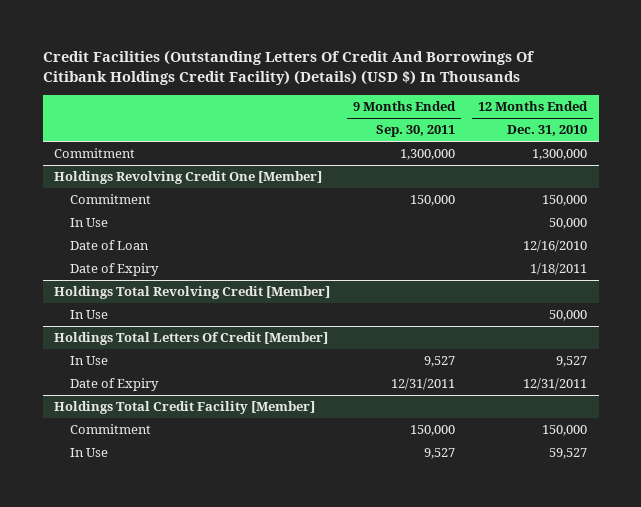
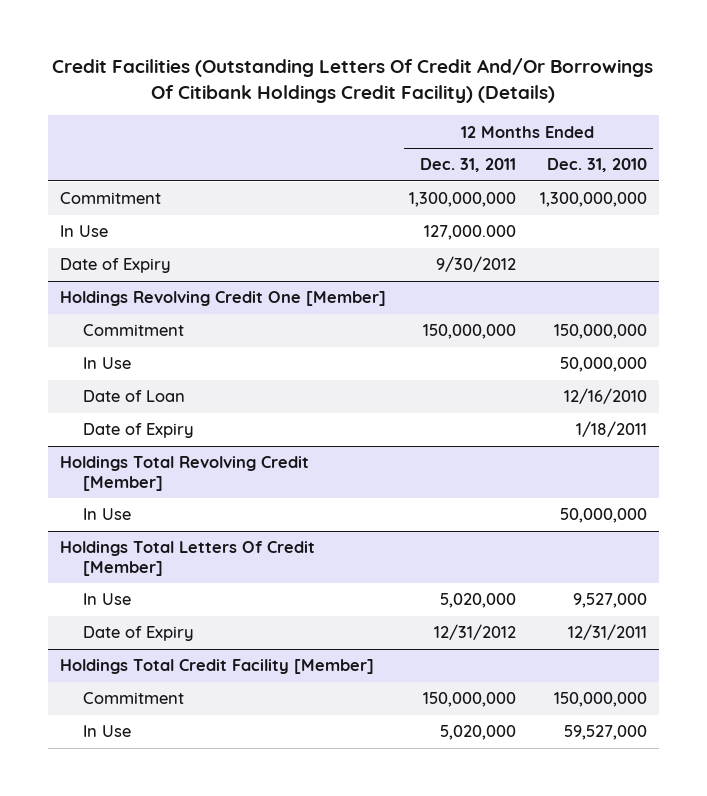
- Credit Facilities (Outstanding Letters Of Credit And Borrowings Of Citibank Holdings Credit Facility) (Details) (USD $) In Thousands
+ Credit Facilities (Outstanding Letters Of Credit And/Or Borrowings Of Citibank Holdings Credit Facility) (Details)
- | 9 Months Ended Sep. 30, 2011 | 12 Months Ended Dec. 31, 2010
+ | 12 Months Ended Dec. 31, 2011 | 12 Months Ended Dec. 31, 2010
- Commitment | 1,300,000 | 1,300,000
+ Commitment | 1,300,000,000 | 1,300,000,000
+ In Use | 127,000.000 |
+ Date of Expiry | 9/30/2012 |
@ Holdings Revolving Credit One [Member]
- Commitment | 150,000 | 150,000
- In Use | | 50,000
+ Commitment | 150,000,000 | 150,000,000
+ In Use | | 50,000,000
@ Holdings Total Revolving Credit [Member]
- In Use | | 50,000
+ In Use | | 50,000,000
@ Holdings Total Letters Of Credit [Member]
- In Use | 9,527 | 9,527
+ In Use | 5,020,000 | 9,527,000
@ Holdings Total Credit Facility [Member]
- Commitment | 150,000 | 150,000
- In Use | 9,527 | 59,527
+ Commitment | 150,000,000 | 150,000,000
+ In Use | 5,020,000 | 59,527,000

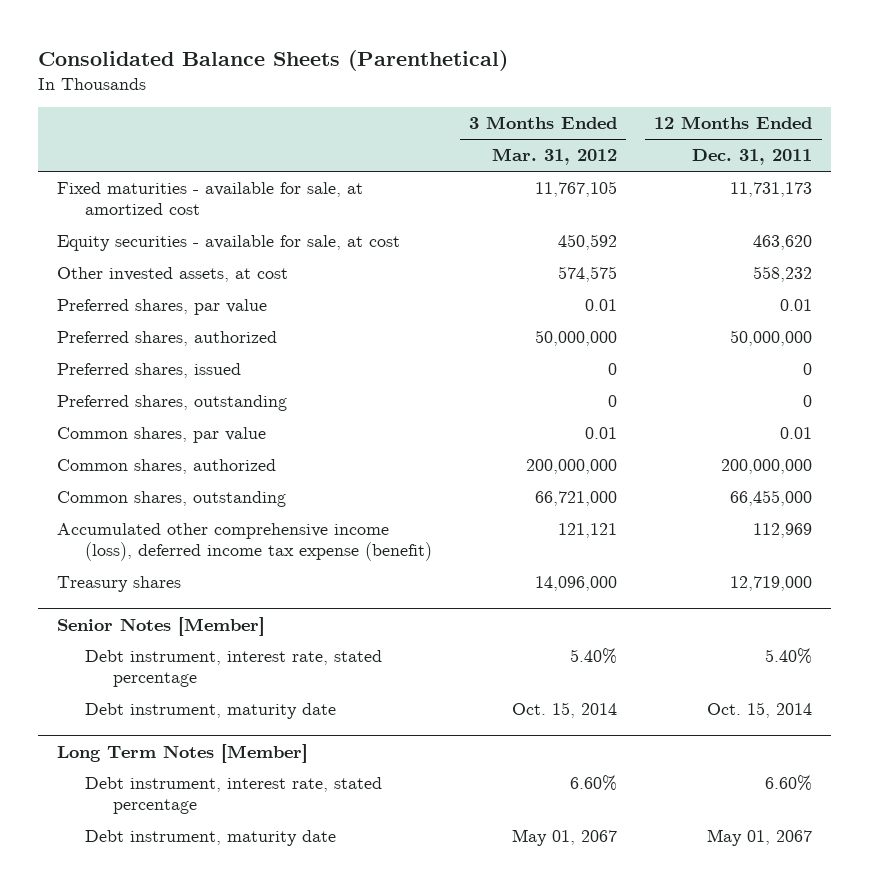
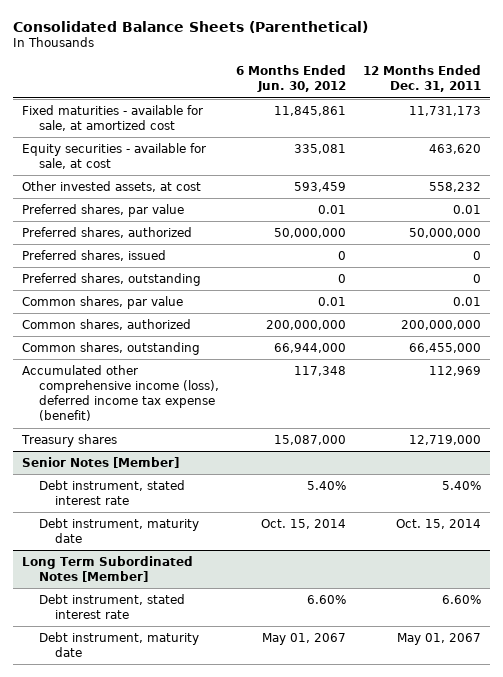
- | 3 Months Ended Mar. 31, 2012 | 12 Months Ended Dec. 31, 2011
+ | 6 Months Ended Jun. 30, 2012 | 12 Months Ended Dec. 31, 2011
@ Senior Notes [Member]
- Debt instrument, interest rate, stated percentage | 5.40% | 5.40%
+ Debt instrument, stated interest rate | 5.40% | 5.40%
- Long Term Notes [Member]
- Debt instrument, interest rate, stated percentage | 6.60% | 6.60%
+ Long Term Subordinated Notes [Member]
+ Debt instrument, stated interest rate | 6.60% | 6.60%

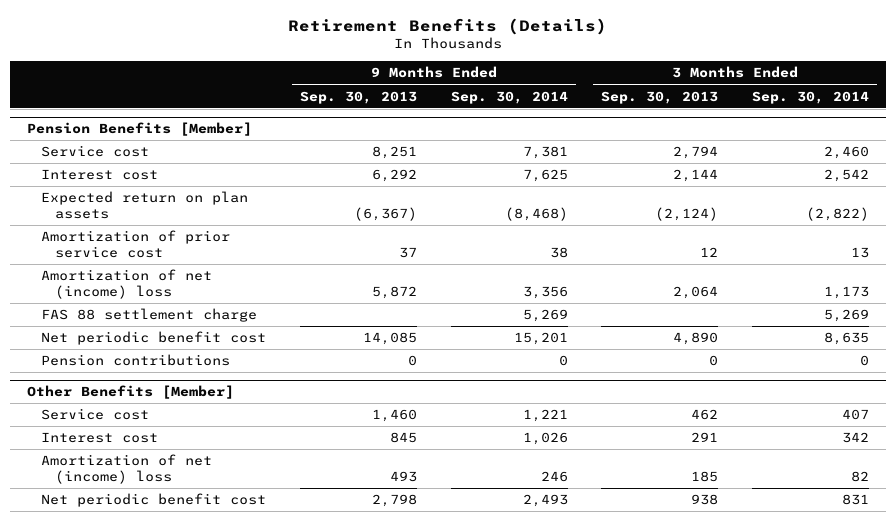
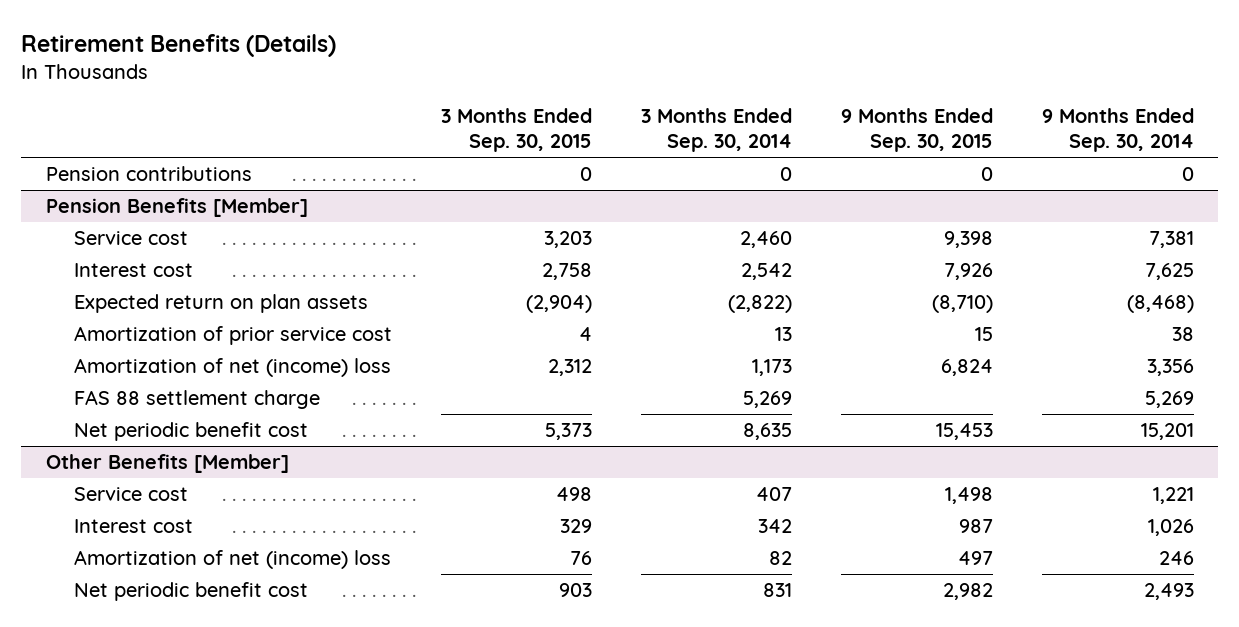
- | 9 Months Ended Sep. 30, 2013 | 9 Months Ended Sep. 30, 2014 | 3 Months Ended Sep. 30, 2013 | 3 Months Ended Sep. 30, 2014
+ | 3 Months Ended Sep. 30, 2015 | 3 Months Ended Sep. 30, 2014 | 9 Months Ended Sep. 30, 2015 | 9 Months Ended Sep. 30, 2014
+ Pension contributions | 0 | 0 | 0 | 0
@ Pension Benefits [Member]
- Pension contributions | 0 | 0 | 0 | 0

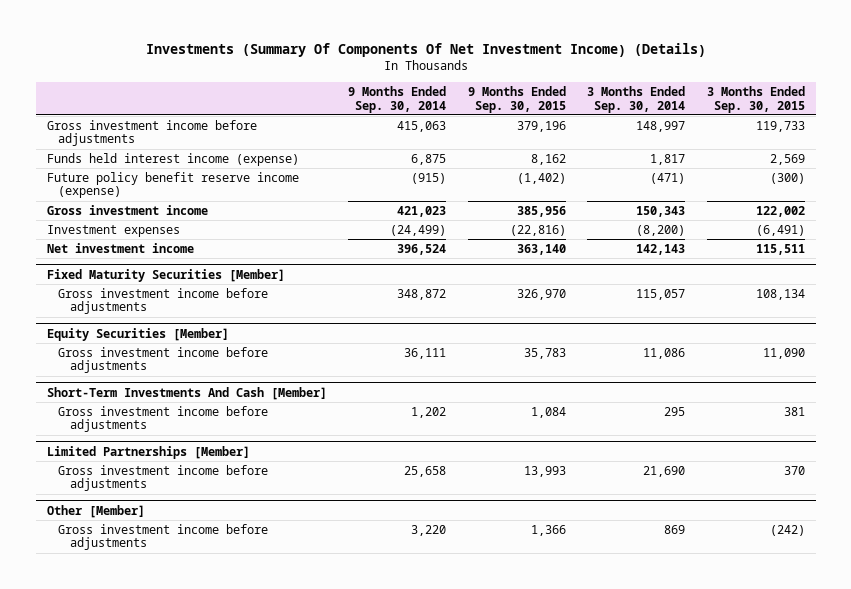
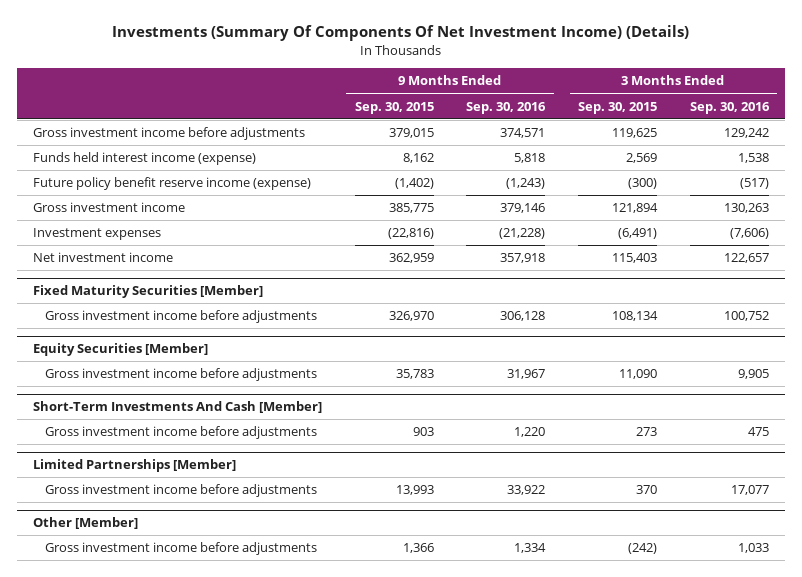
- | 9 Months Ended Sep. 30, 2014 | 9 Months Ended Sep. 30, 2015 | 3 Months Ended Sep. 30, 2014 | 3 Months Ended Sep. 30, 2015
+ | 9 Months Ended Sep. 30, 2015 | 9 Months Ended Sep. 30, 2016 | 3 Months Ended Sep. 30, 2015 | 3 Months Ended Sep. 30, 2016
- Gross investment income before adjustments | 415,063 | 379,196 | 148,997 | 119,733
+ Gross investment income before adjustments | 379,015 | 374,571 | 119,625 | 129,242
- Gross investment income | 421,023 | 385,956 | 150,343 | 122,002
+ Gross investment income | 385,775 | 379,146 | 121,894 | 130,263
- Net investment income | 396,524 | 363,140 | 142,143 | 115,511
+ Net investment income | 362,959 | 357,918 | 115,403 | 122,657
@ Short-Term Investments And Cash [Member]
- Gross investment income before adjustments | 1,202 | 1,084 | 295 | 381
+ Gross investment income before adjustments | 903 | 1,220 | 273 | 475

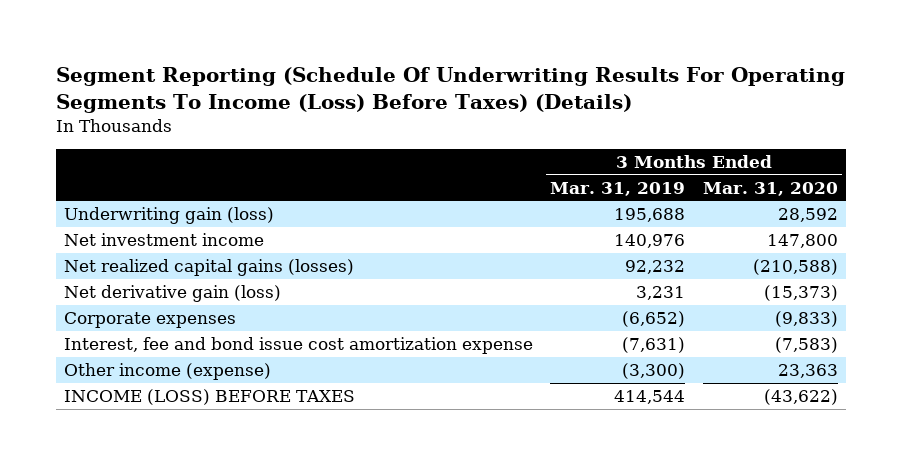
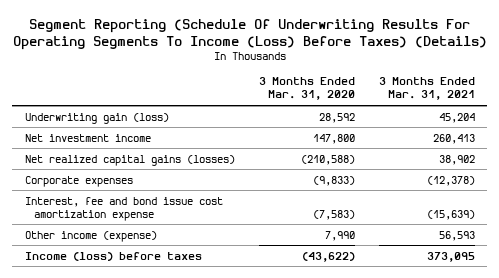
- | 3 Months Ended Mar. 31, 2019 | 3 Months Ended Mar. 31, 2020
+ | 3 Months Ended Mar. 31, 2020 | 3 Months Ended Mar. 31, 2021
- Net derivative gain (loss) | 3,231 | (15,373)
- Other income (expense) | (3,300) | 23,363
- INCOME (LOSS) BEFORE TAXES | 414,544 | (43,622)
+ Other income (expense) | 7,990 | 56,593
+ Income (loss) before taxes | (43,622) | 373,095

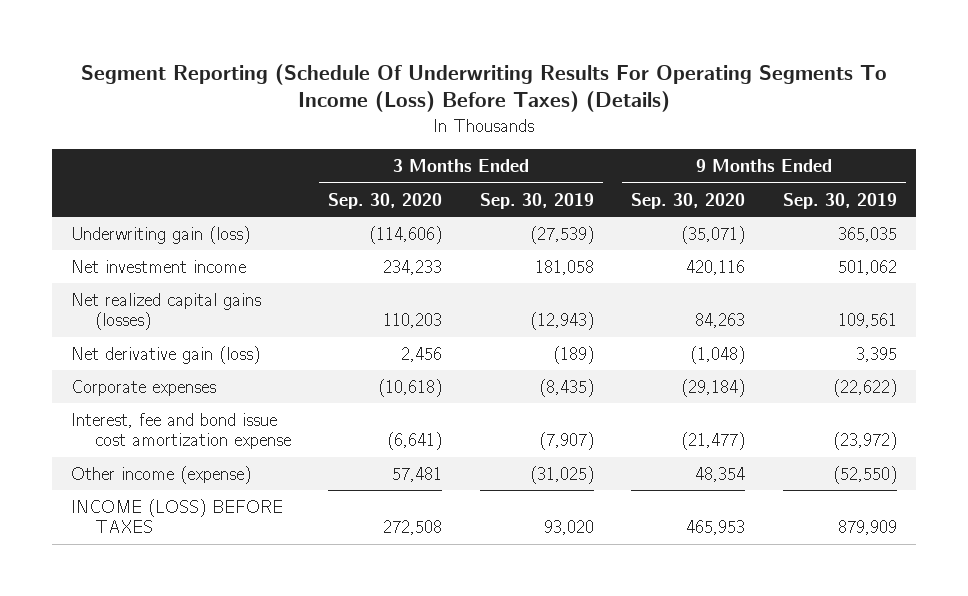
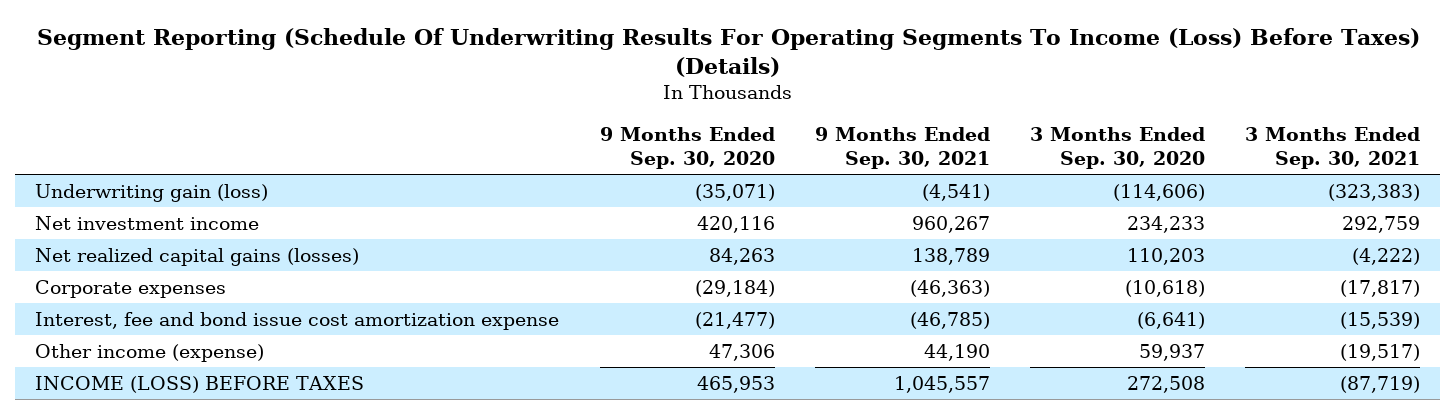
- | 3 Months Ended Sep. 30, 2020 | 3 Months Ended Sep. 30, 2019 | 9 Months Ended Sep. 30, 2020 | 9 Months Ended Sep. 30, 2019
+ | 9 Months Ended Sep. 30, 2020 | 9 Months Ended Sep. 30, 2021 | 3 Months Ended Sep. 30, 2020 | 3 Months Ended Sep. 30, 2021
- Net derivative gain (loss) | 2,456 | (189) | (1,048) | 3,395
- Other income (expense) | 57,481 | (31,025) | 48,354 | (52,550)
+ Other income (expense) | 47,306 | 44,190 | 59,937 | (19,517)

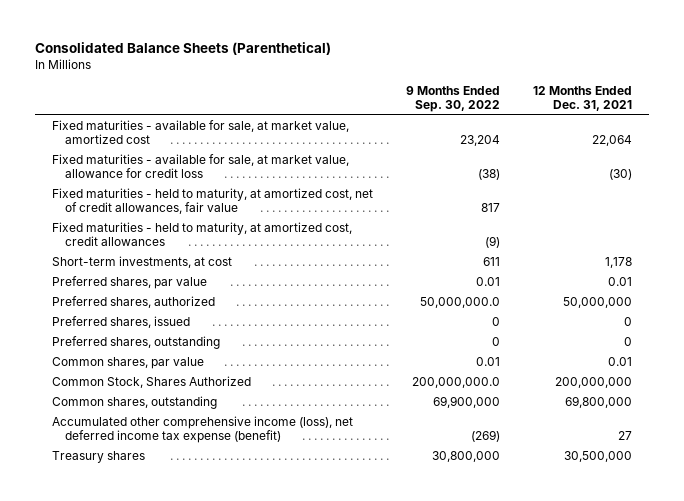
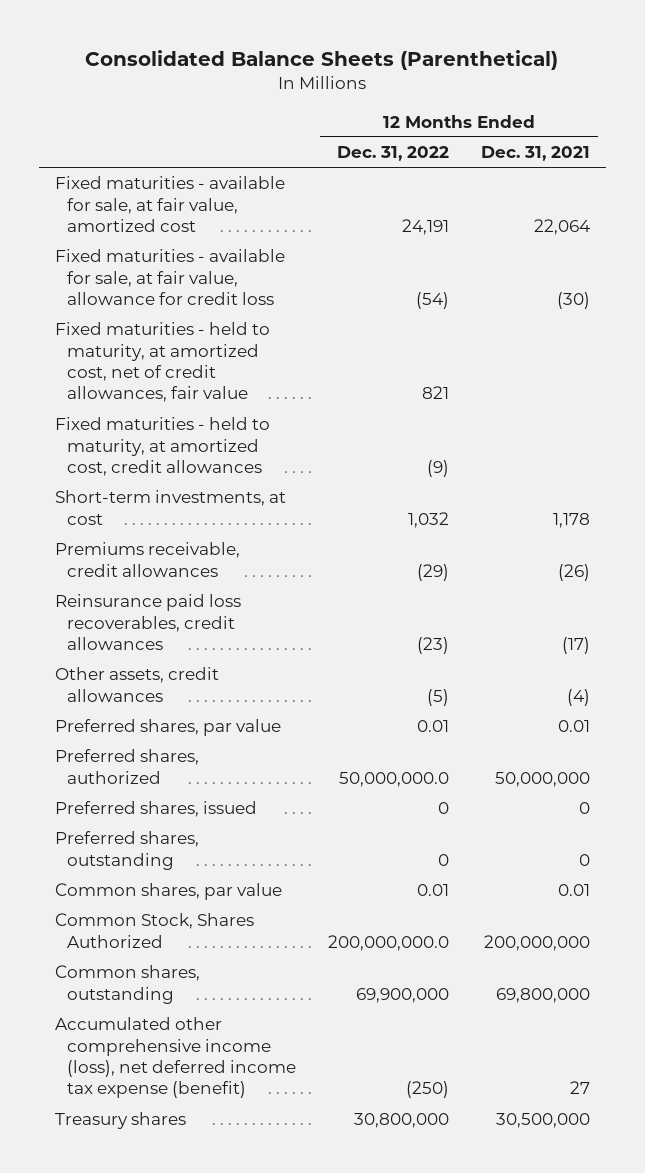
- | 9 Months Ended Sep. 30, 2022 | 12 Months Ended Dec. 31, 2021
+ | 12 Months Ended Dec. 31, 2022 | 12 Months Ended Dec. 31, 2021
- Fixed maturities - available for sale, at market value, amortized cost | 23,204 | 22,064
- Fixed maturities - available for sale, at market value, allowance for credit loss | (38) | (30)
+ Fixed maturities - available for sale, at fair value, amortized cost | 24,191 | 22,064
+ Fixed maturities - available for sale, at fair value, allowance for credit loss | (54) | (30)
+ Premiums receivable, credit allowances | (29) | (26)
+ Reinsurance paid loss recoverables, credit allowances | (23) | (17)
+ Other assets, credit allowances | (5) | (4)

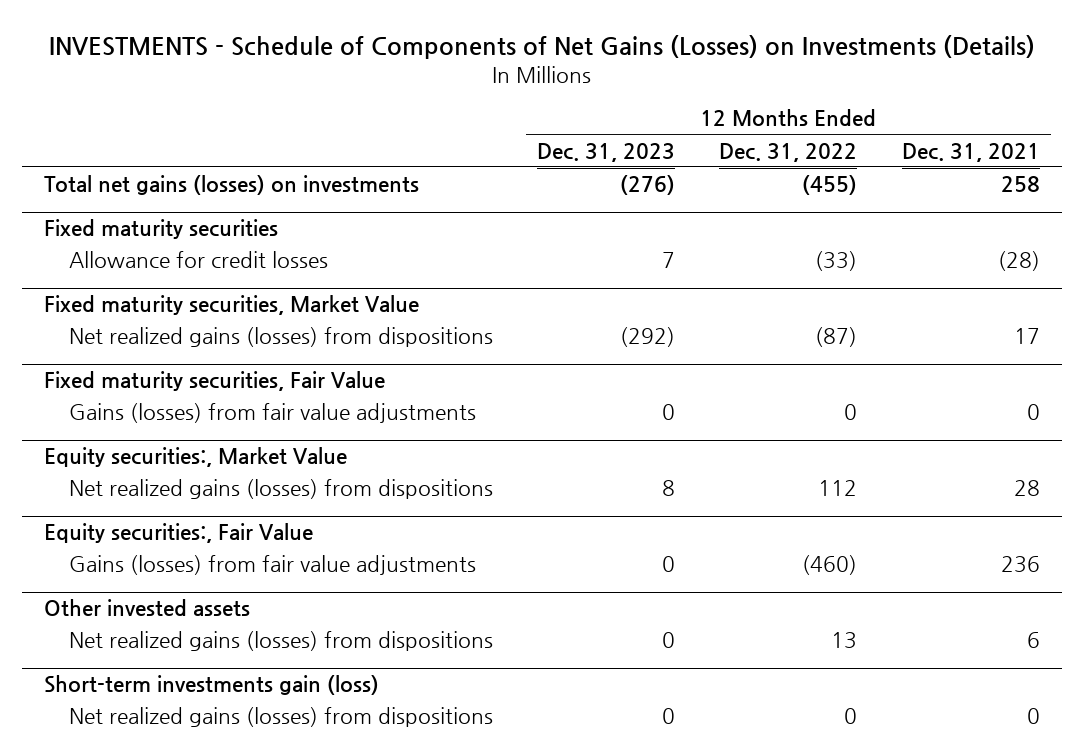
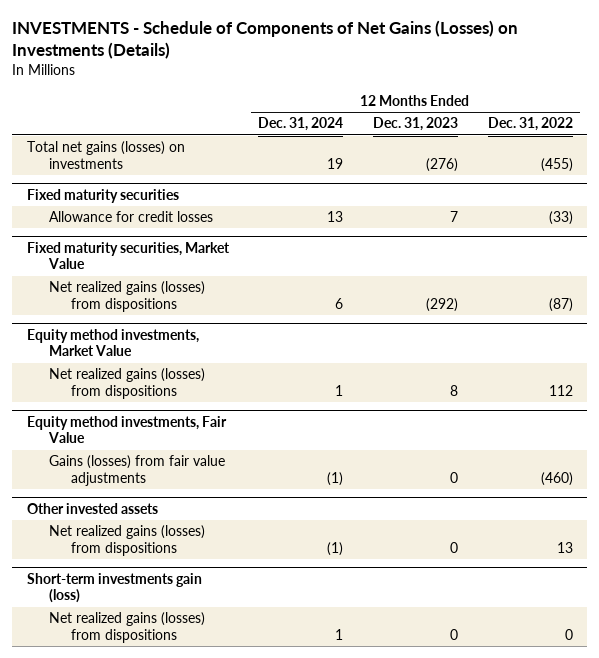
- | 12 Months Ended Dec. 31, 2023 | 12 Months Ended Dec. 31, 2022 | 12 Months Ended Dec. 31, 2021
+ | 12 Months Ended Dec. 31, 2024 | 12 Months Ended Dec. 31, 2023 | 12 Months Ended Dec. 31, 2022
- Fixed maturity securities, Fair Value
- Gains (losses) from fair value adjustments | 0 | 0 | 0
- Equity securities:, Market Value
+ Equity method investments, Market Value
- Equity securities:, Fair Value
+ Equity method investments, Fair Value

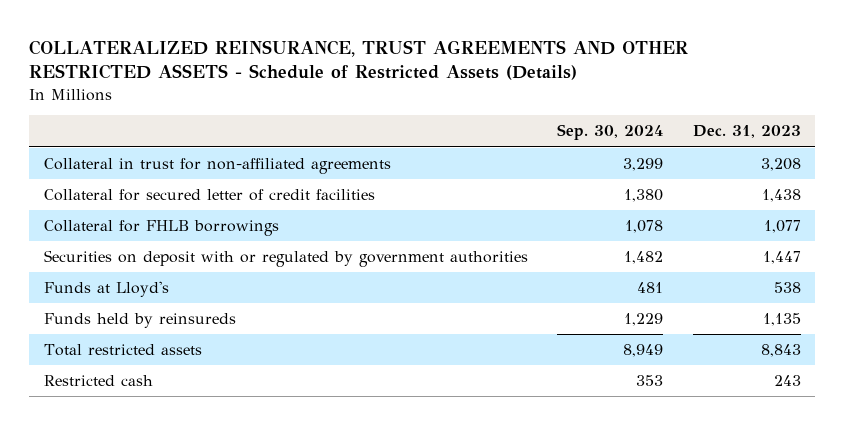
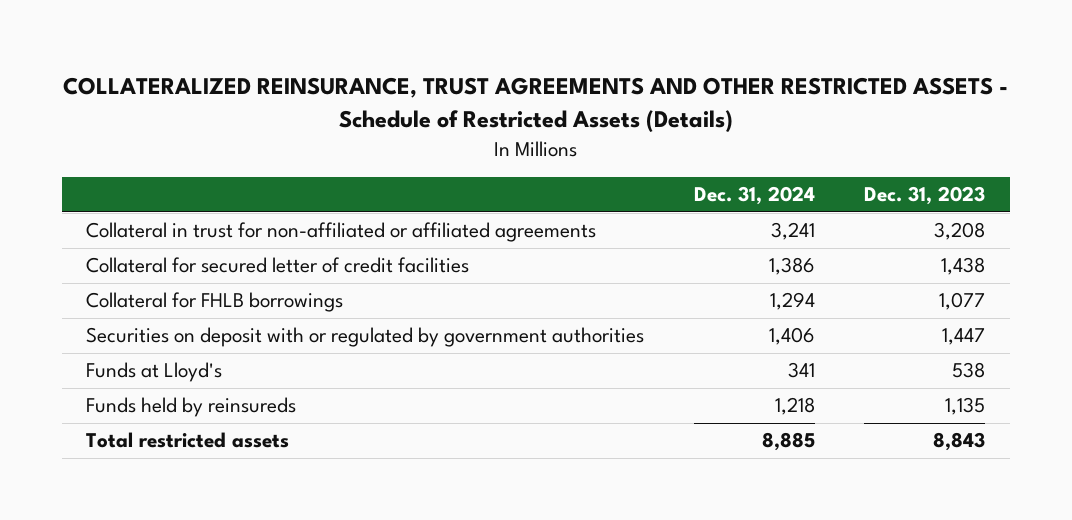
- | Sep. 30, 2024 | Dec. 31, 2023
+ | Dec. 31, 2024 | Dec. 31, 2023
- Collateral in trust for non-affiliated agreements | 3,299 | 3,208
+ Collateral in trust for non-affiliated or affiliated agreements | 3,241 | 3,208
- Restricted cash | 353 | 243

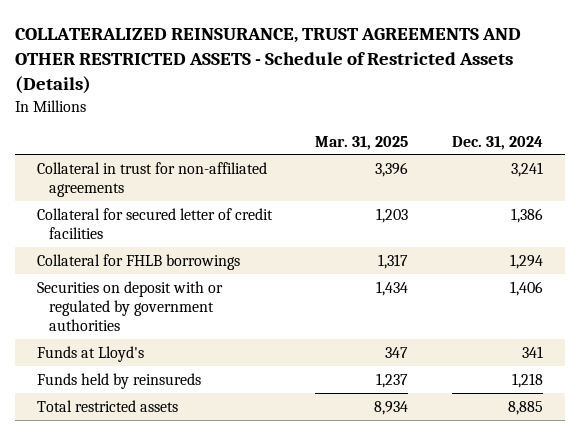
- | Dec. 31, 2024 | Dec. 31, 2023
+ | Mar. 31, 2025 | Dec. 31, 2024
- Collateral in trust for non-affiliated or affiliated agreements | 3,241 | 3,208
+ Collateral in trust for non-affiliated agreements | 3,396 | 3,241

